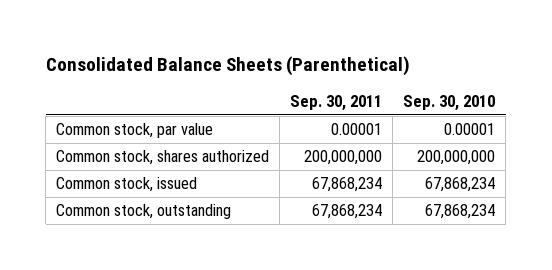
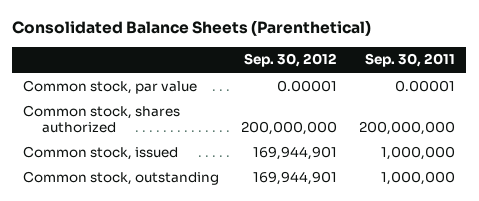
- | Sep. 30, 2011 | Sep. 30, 2010
+ | Sep. 30, 2012 | Sep. 30, 2011
- Common stock, issued | 67,868,234 | 67,868,234
- Common stock, outstanding | 67,868,234 | 67,868,234
+ Common stock, issued | 169,944,901 | 1,000,000
+ Common stock, outstanding | 169,944,901 | 1,000,000

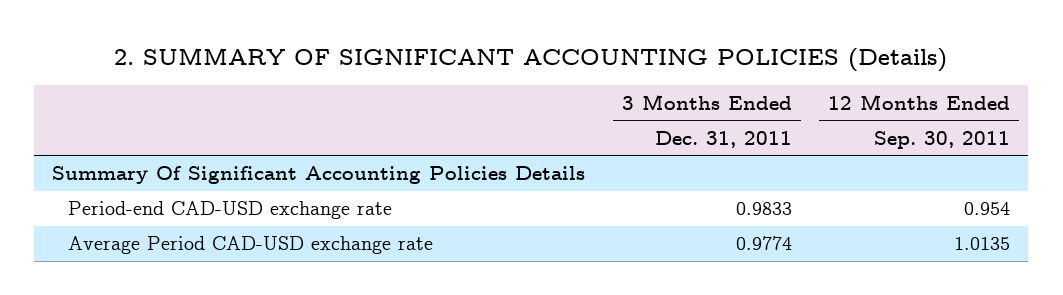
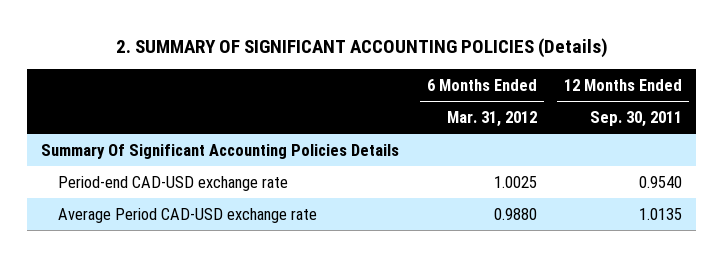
- | 3 Months Ended Dec. 31, 2011 | 12 Months Ended Sep. 30, 2011
+ | 6 Months Ended Mar. 31, 2012 | 12 Months Ended Sep. 30, 2011
- Period-end CAD-USD exchange rate | 0.9833 | 0.954
+ Period-end CAD-USD exchange rate | 1.0025 | 0.9540

